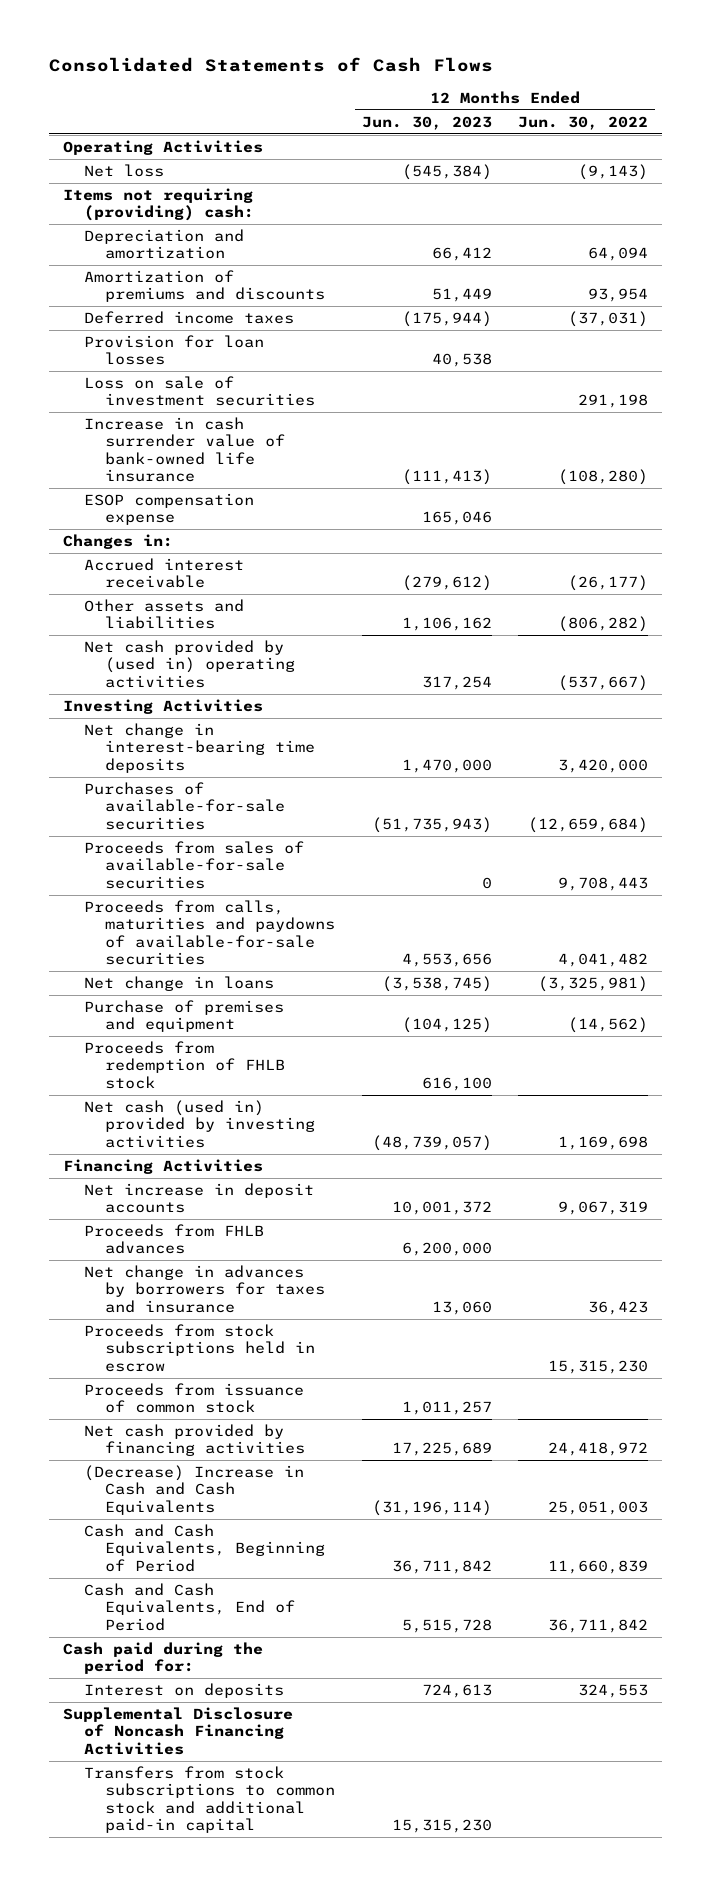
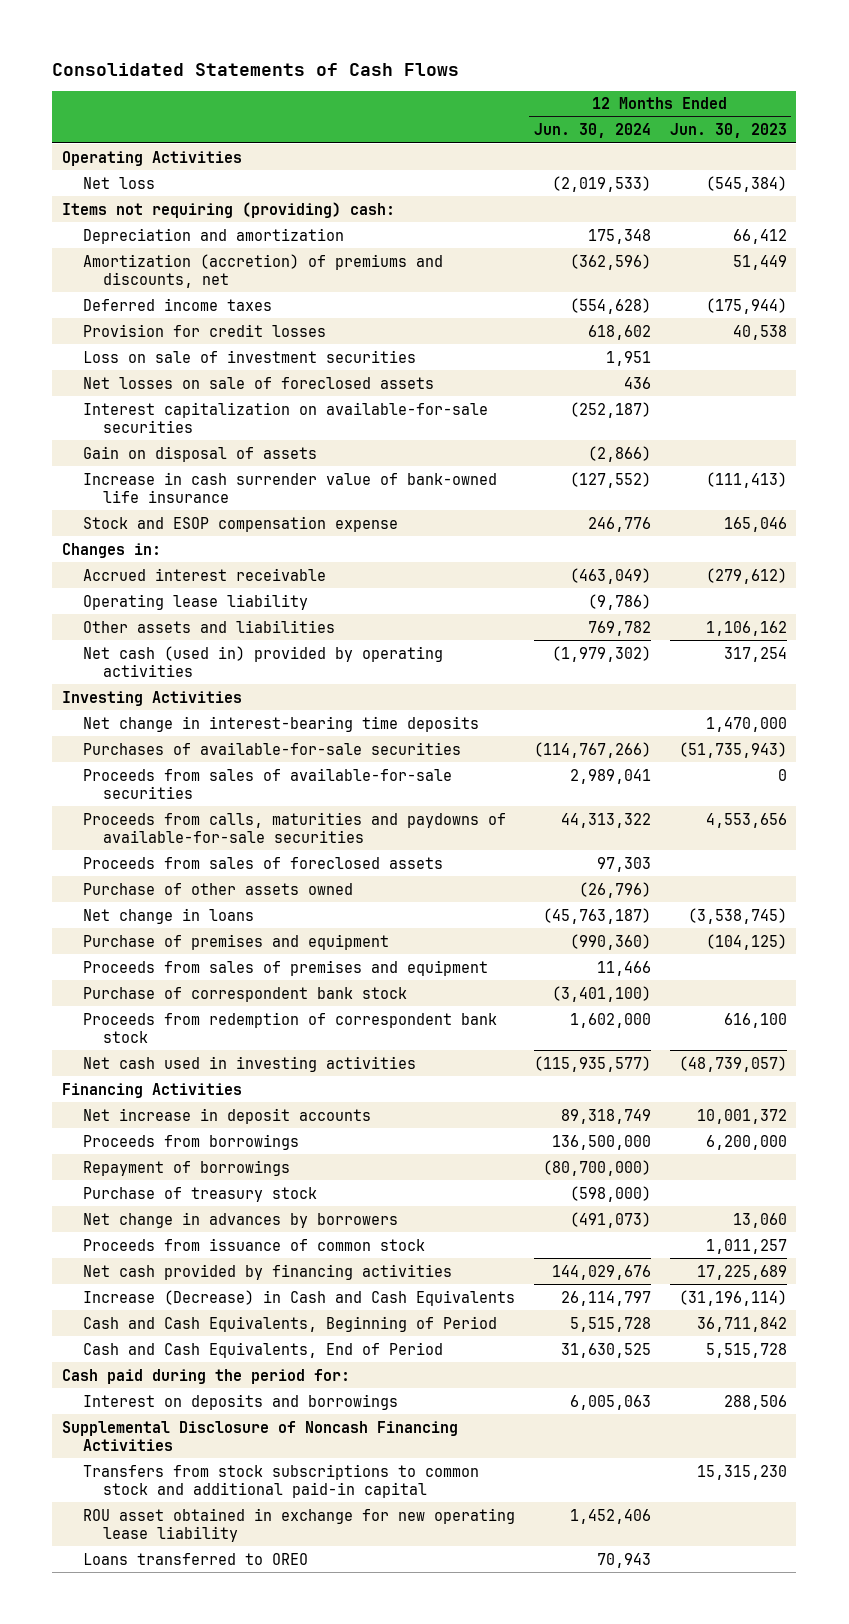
- | 12 Months Ended Jun. 30, 2023 | 12 Months Ended Jun. 30, 2022
+ | 12 Months Ended Jun. 30, 2024 | 12 Months Ended Jun. 30, 2023
- Amortization of premiums and discounts | 51,449 | 93,954
+ Amortization (accretion) of premiums and discounts, net | (362,596) | 51,449
- Provision for loan losses | 40,538 |
+ Provision for credit losses | 618,602 | 40,538
+ Net losses on sale of foreclosed assets | 436 |
+ Interest capitalization on available-for-sale securities | (252,187) |
+ Gain on disposal of assets | (2,866) |
- ESOP compensation expense | 165,046 |
+ Stock and ESOP compensation expense | 246,776 | 165,046
+ Operating lease liability | (9,786) |
- Net cash provided by (used in) operating activities | 317,254 | (537,667)
+ Net cash (used in) provided by operating activities | (1,979,302) | 317,254
+ Proceeds from sales of foreclosed assets | 97,303 |
+ Purchase of other assets owned | (26,796) |
- Proceeds from redemption of FHLB stock | 616,100 |
- Net cash (used in) provided by investing activities | (48,739,057) | 1,169,698
+ Proceeds from sales of premises and equipment | 11,466 |
+ Purchase of correspondent bank stock | (3,401,100) |
+ Proceeds from redemption of correspondent bank stock | 1,602,000 | 616,100
+ Net cash used in investing activities | (115,935,577) | (48,739,057)
- Proceeds from FHLB advances | 6,200,000 |
- Net change in advances by borrowers for taxes and insurance | 13,060 | 36,423
- Proceeds from stock subscriptions held in escrow | | 15,315,230
+ Proceeds from borrowings | 136,500,000 | 6,200,000
+ Repayment of borrowings | (80,700,000) |
+ Purchase of treasury stock | (598,000) |
+ Net change in advances by borrowers | (491,073) | 13,060
- (Decrease) Increase in Cash and Cash Equivalents | (31,196,114) | 25,051,003
+ Increase (Decrease) in Cash and Cash Equivalents | 26,114,797 | (31,196,114)
- Interest on deposits | 724,613 | 324,553
+ Interest on deposits and borrowings | 6,005,063 | 288,506
+ ROU asset obtained in exchange for new operating lease liability | 1,452,406 |
+ Loans transferred to OREO | 70,943 |

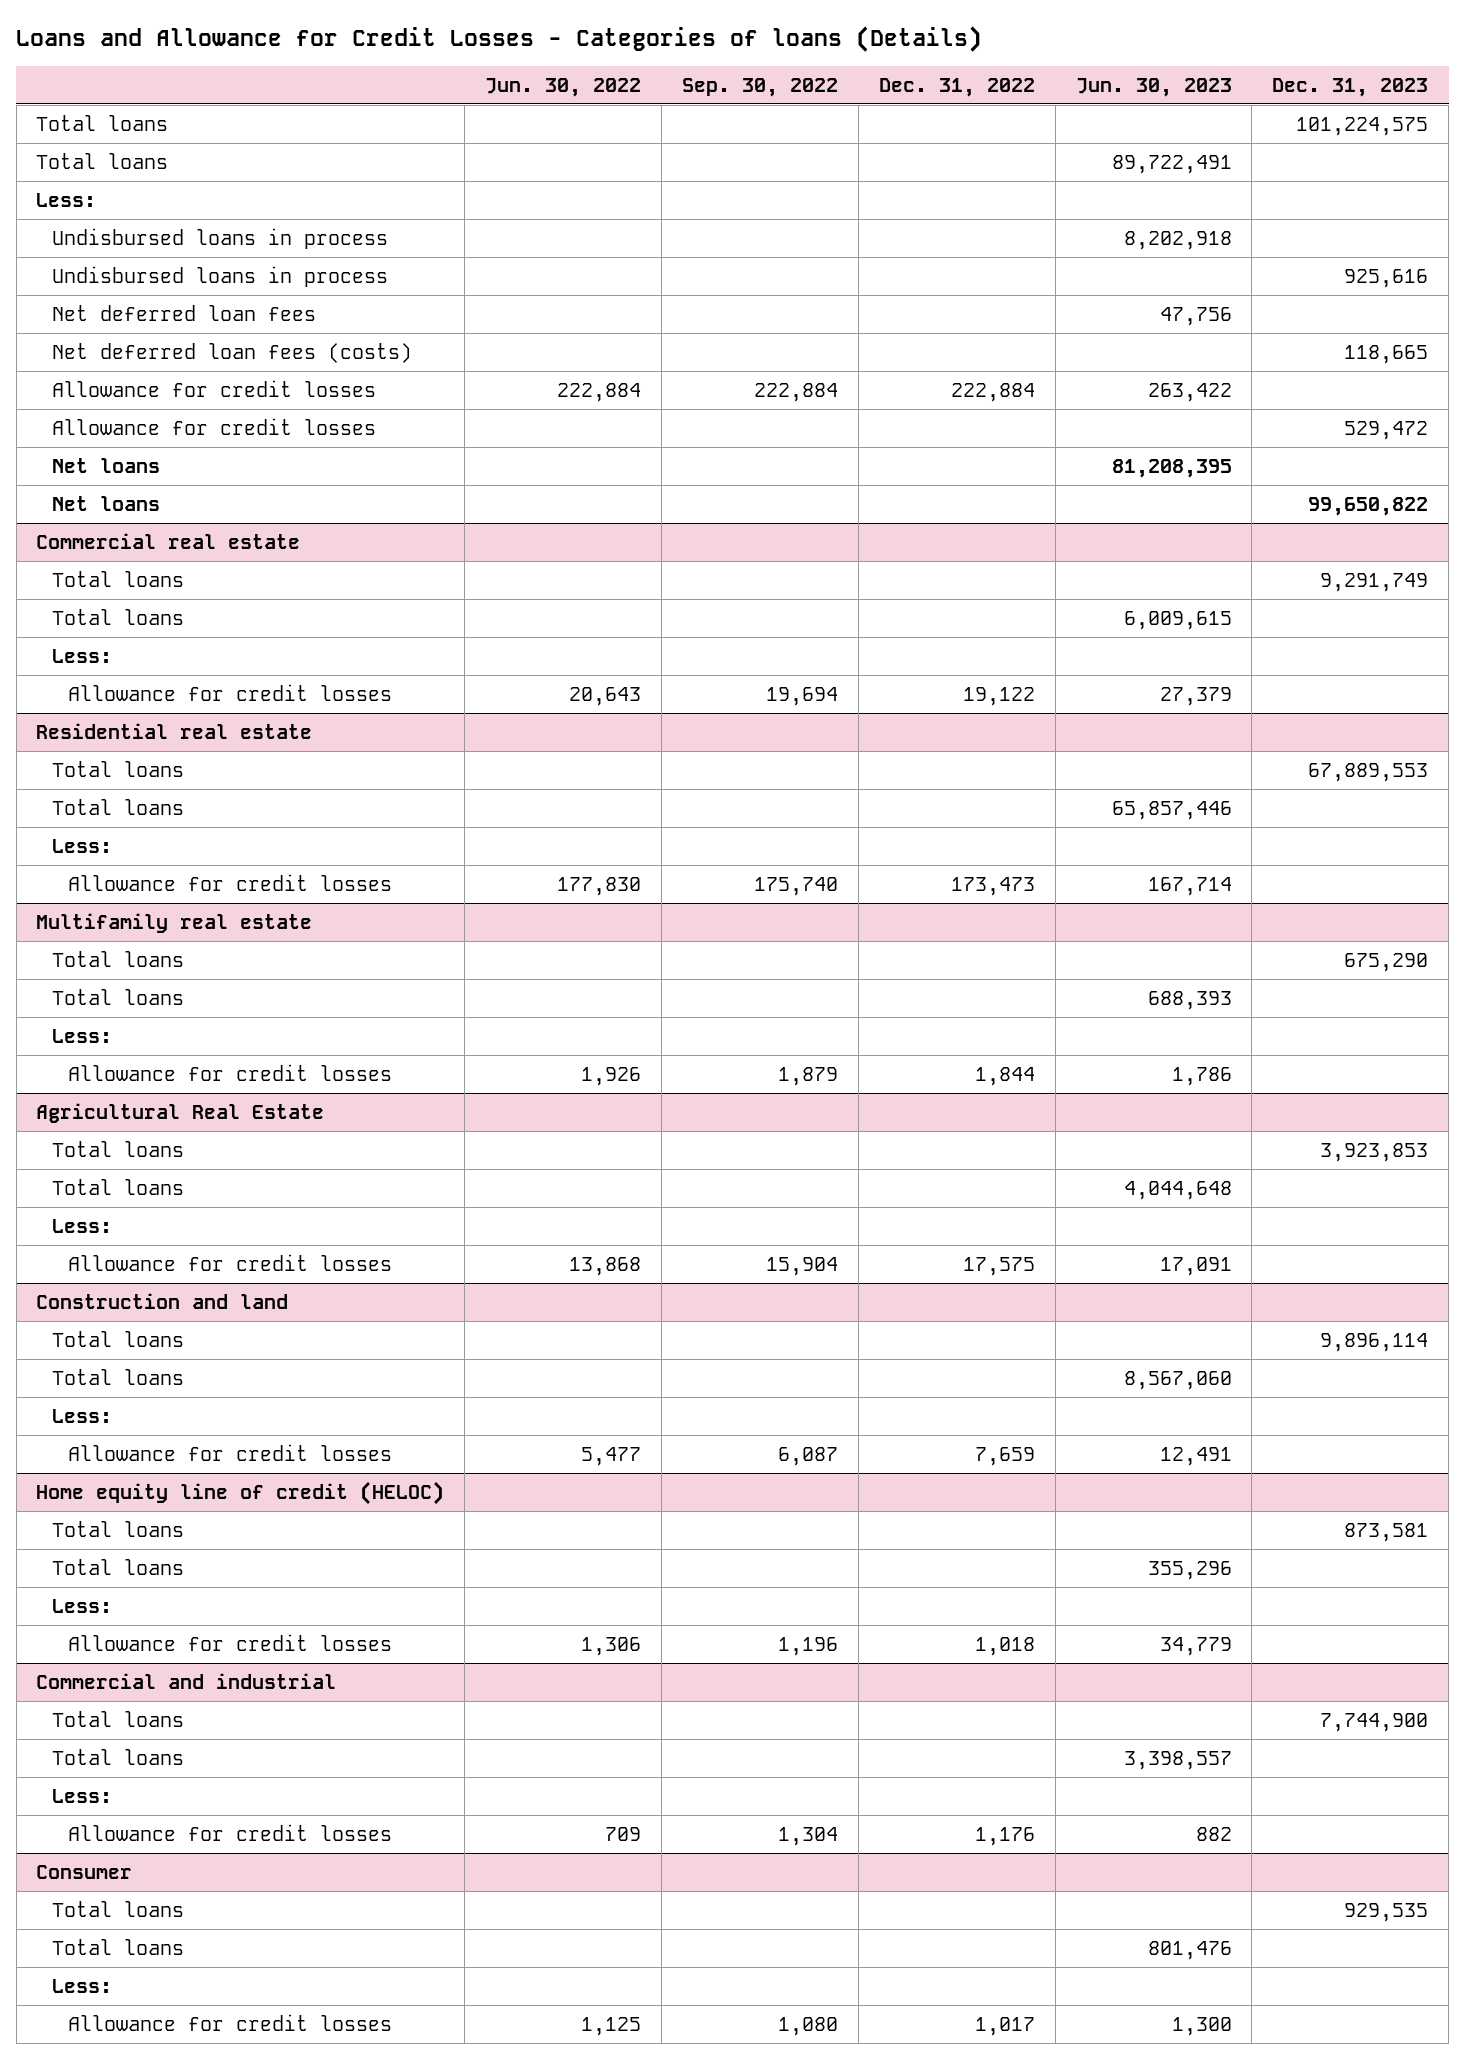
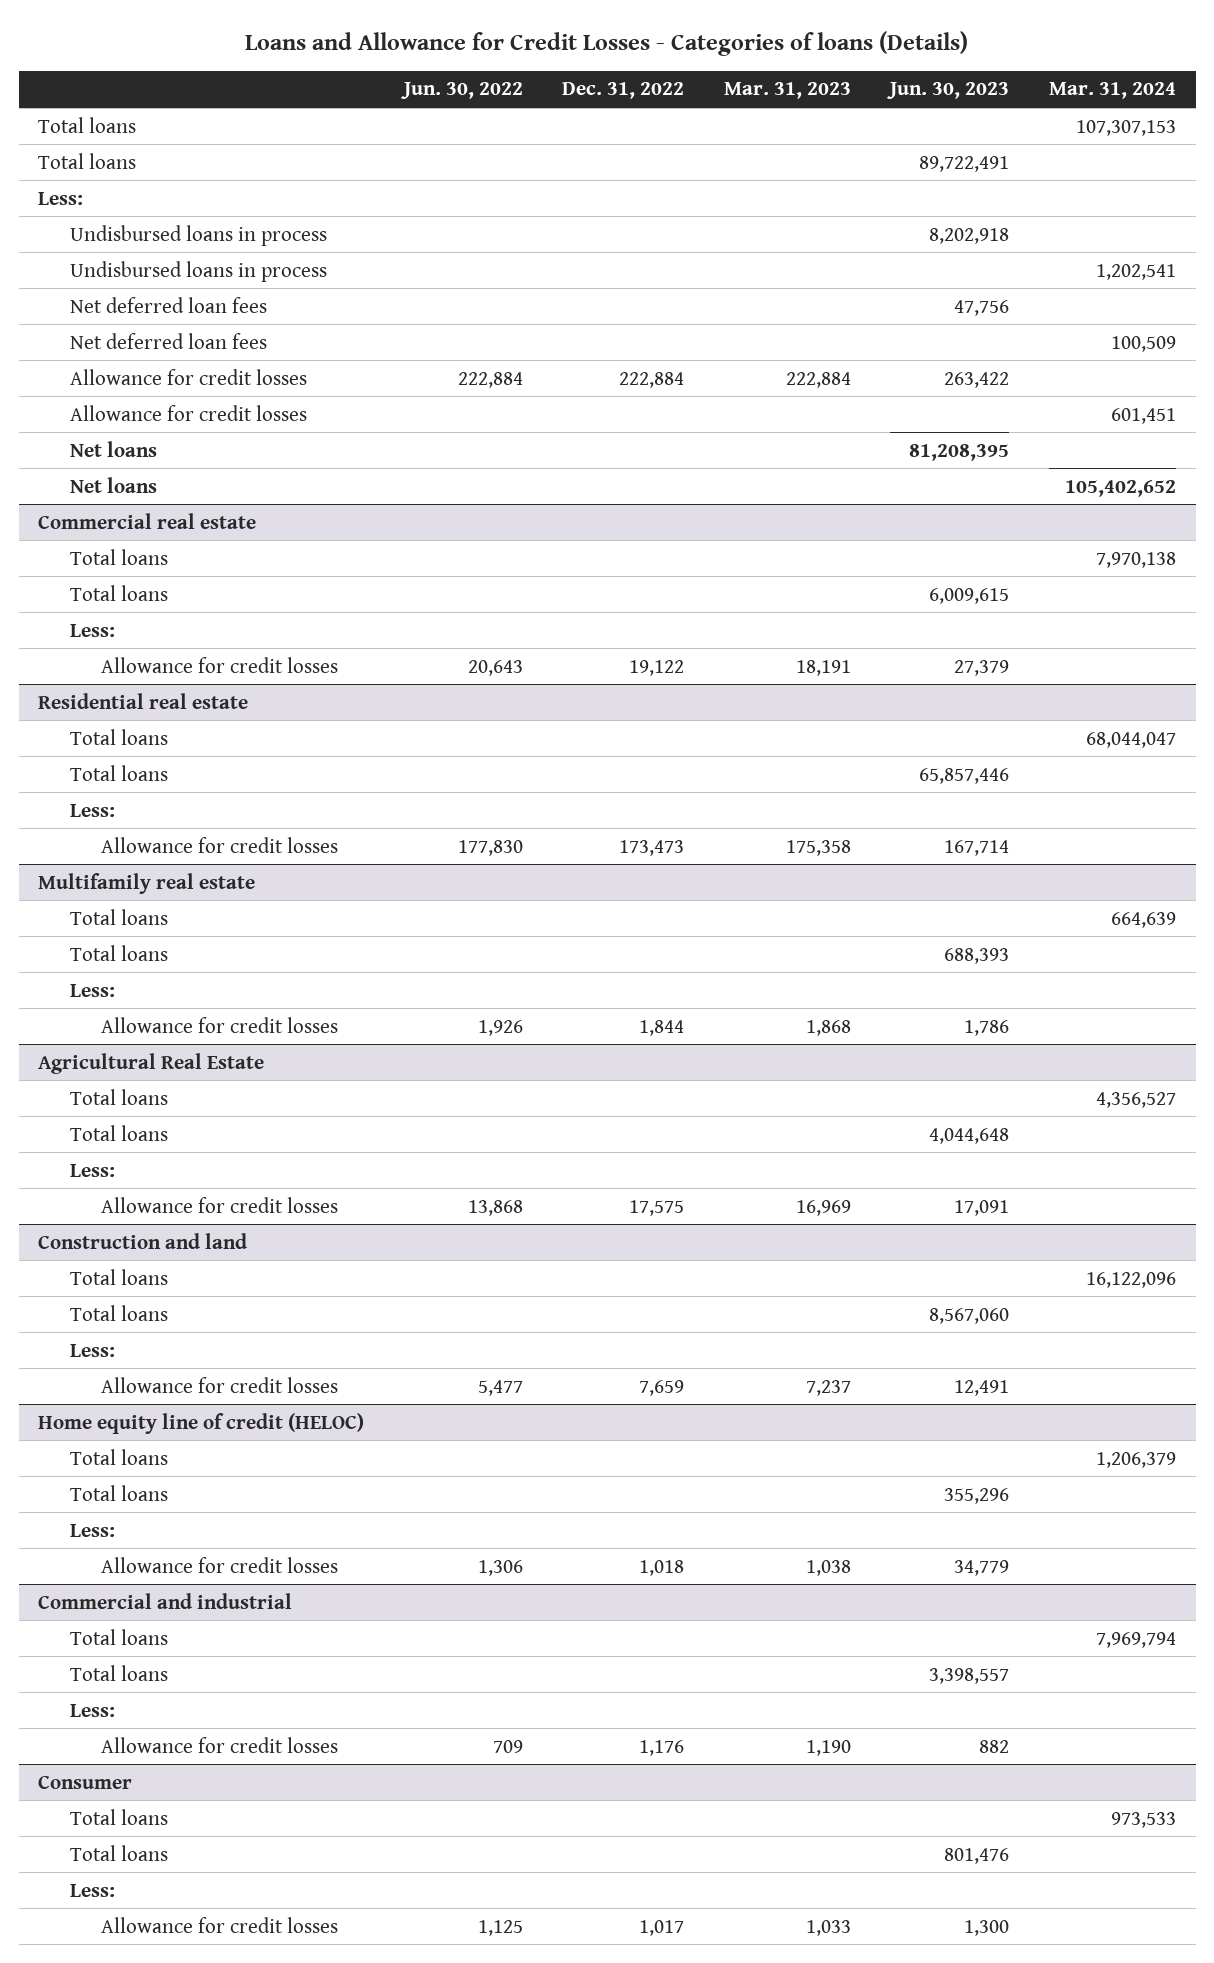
- | Jun. 30, 2022 | Sep. 30, 2022 | Dec. 31, 2022 | Jun. 30, 2023 | Dec. 31, 2023
+ | Jun. 30, 2022 | Dec. 31, 2022 | Mar. 31, 2023 | Jun. 30, 2023 | Mar. 31, 2024
- Net deferred loan fees (costs) | | | | | 118,665
+ Net deferred loan fees | | | | | 100,509

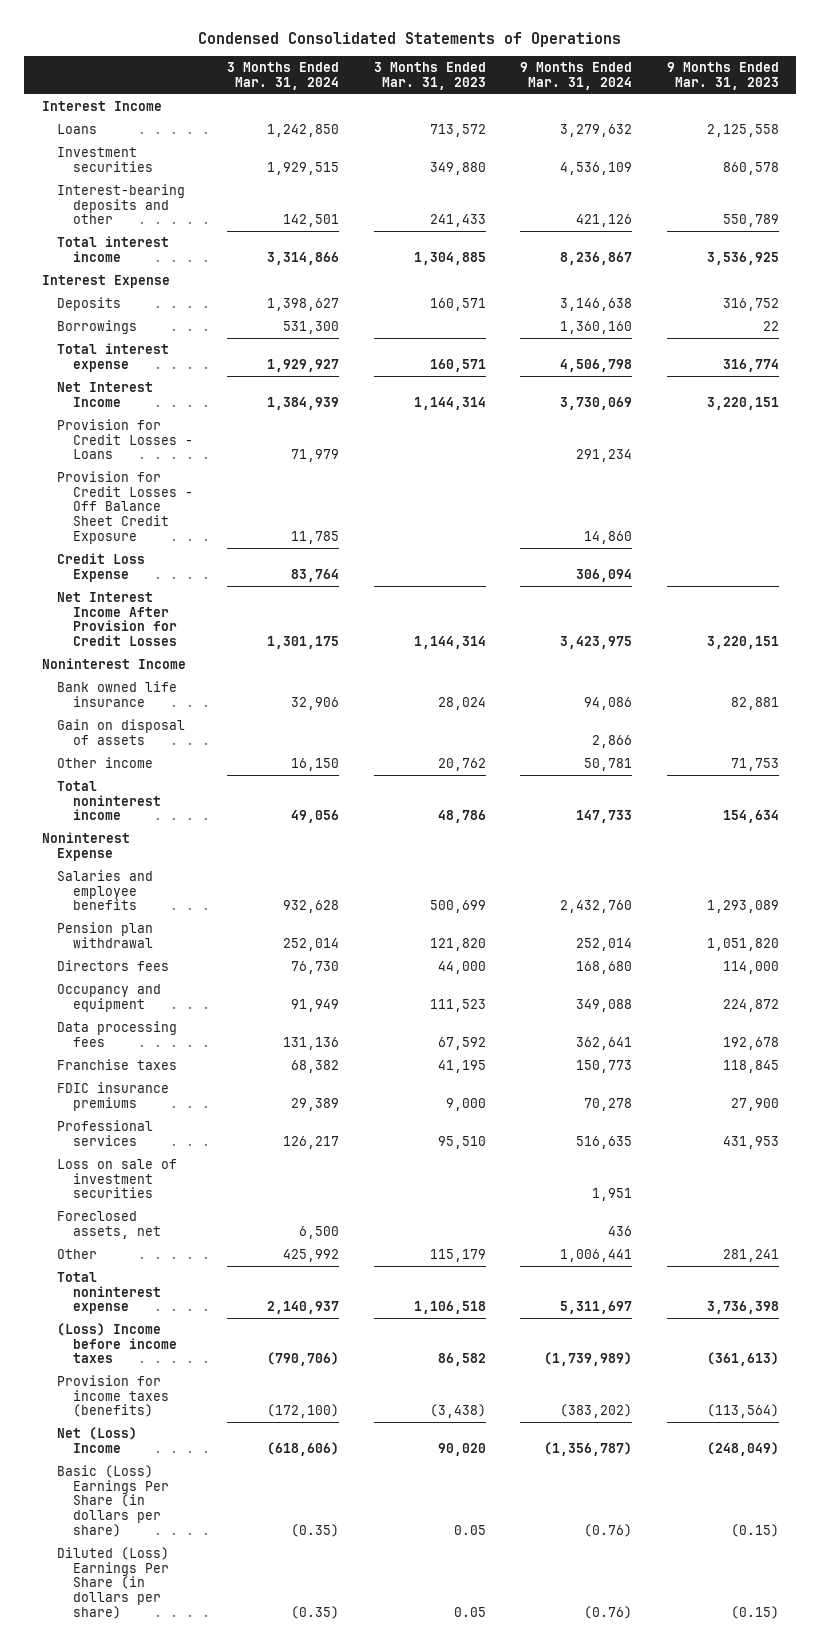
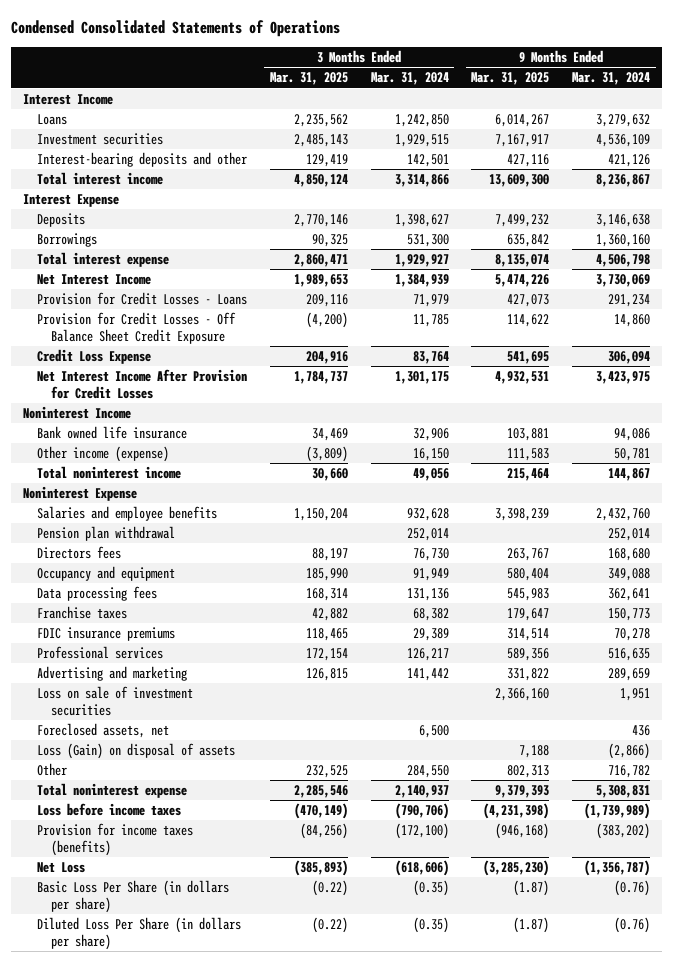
- | 3 Months Ended Mar. 31, 2024 | 3 Months Ended Mar. 31, 2023 | 9 Months Ended Mar. 31, 2024 | 9 Months Ended Mar. 31, 2023
+ | 3 Months Ended Mar. 31, 2025 | 3 Months Ended Mar. 31, 2024 | 9 Months Ended Mar. 31, 2025 | 9 Months Ended Mar. 31, 2024
- Gain on disposal of assets | | | 2,866 |
- Other income | 16,150 | 20,762 | 50,781 | 71,753
- Total noninterest income | 49,056 | 48,786 | 147,733 | 154,634
+ Other income (expense) | (3,809) | 16,150 | 111,583 | 50,781
+ Total noninterest income | 30,660 | 49,056 | 215,464 | 144,867
+ Advertising and marketing | 126,815 | 141,442 | 331,822 | 289,659
- Other | 425,992 | 115,179 | 1,006,441 | 281,241
- Total noninterest expense | 2,140,937 | 1,106,518 | 5,311,697 | 3,736,398
- (Loss) Income before income taxes | (790,706) | 86,582 | (1,739,989) | (361,613)
+ Loss (Gain) on disposal of assets | | | 7,188 | (2,866)
+ Other | 232,525 | 284,550 | 802,313 | 716,782
+ Total noninterest expense | 2,285,546 | 2,140,937 | 9,379,393 | 5,308,831
+ Loss before income taxes | (470,149) | (790,706) | (4,231,398) | (1,739,989)
- Net (Loss) Income | (618,606) | 90,020 | (1,356,787) | (248,049)
- Basic (Loss) Earnings Per Share (in dollars per share) | (0.35) | 0.05 | (0.76) | (0.15)
- Diluted (Loss) Earnings Per Share (in dollars per share) | (0.35) | 0.05 | (0.76) | (0.15)
+ Net Loss | (385,893) | (618,606) | (3,285,230) | (1,356,787)
+ Basic Loss Per Share (in dollars per share) | (0.22) | (0.35) | (1.87) | (0.76)
+ Diluted Loss Per Share (in dollars per share) | (0.22) | (0.35) | (1.87) | (0.76)

